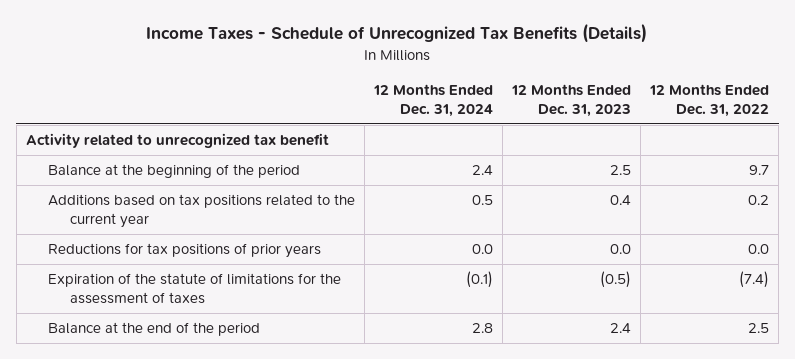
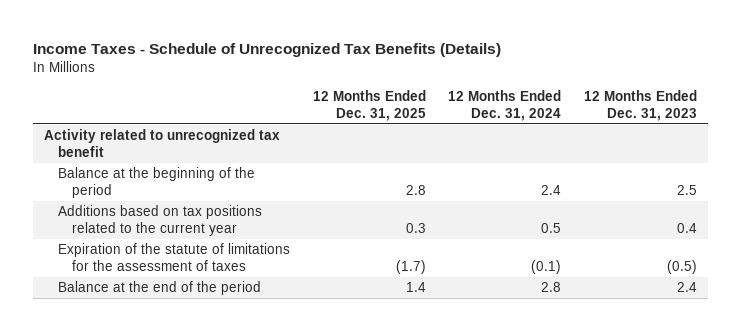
- | 12 Months Ended Dec. 31, 2024 | 12 Months Ended Dec. 31, 2023 | 12 Months Ended Dec. 31, 2022
+ | 12 Months Ended Dec. 31, 2025 | 12 Months Ended Dec. 31, 2024 | 12 Months Ended Dec. 31, 2023
- Reductions for tax positions of prior years | 0.0 | 0.0 | 0.0

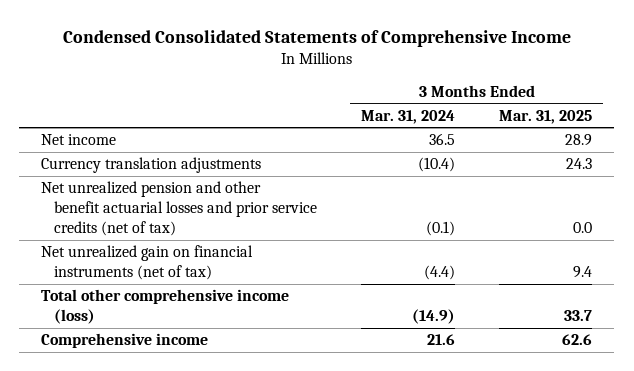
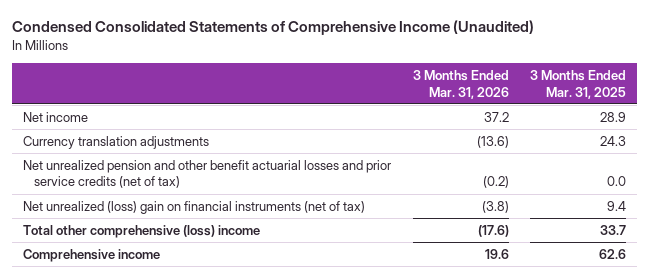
- Condensed Consolidated Statements of Comprehensive Income
+ Condensed Consolidated Statements of Comprehensive Income (Unaudited)
- | 3 Months Ended Mar. 31, 2024 | 3 Months Ended Mar. 31, 2025
+ | 3 Months Ended Mar. 31, 2026 | 3 Months Ended Mar. 31, 2025
- Net unrealized gain on financial instruments (net of tax) | (4.4) | 9.4
- Total other comprehensive income (loss) | (14.9) | 33.7
+ Net unrealized (loss) gain on financial instruments (net of tax) | (3.8) | 9.4
+ Total other comprehensive (loss) income | (17.6) | 33.7

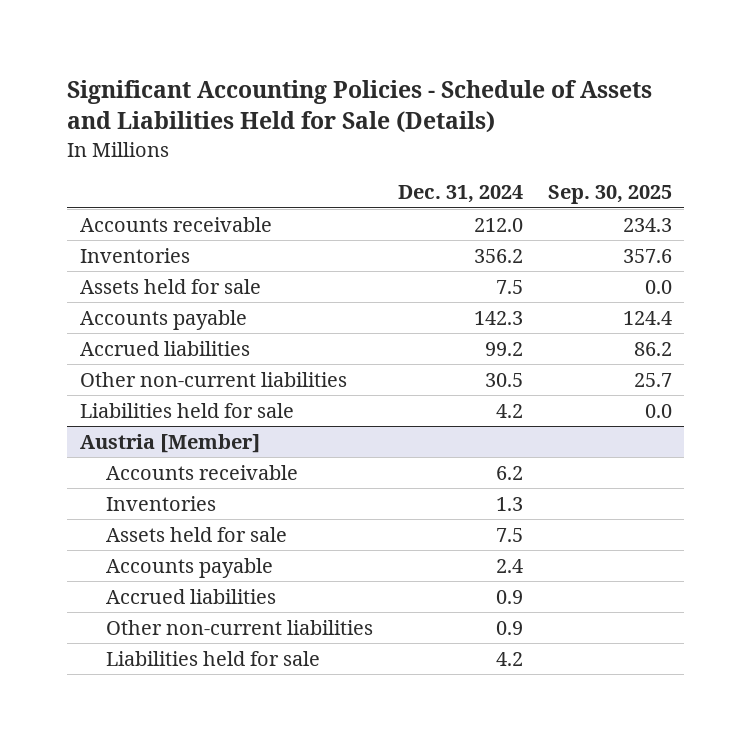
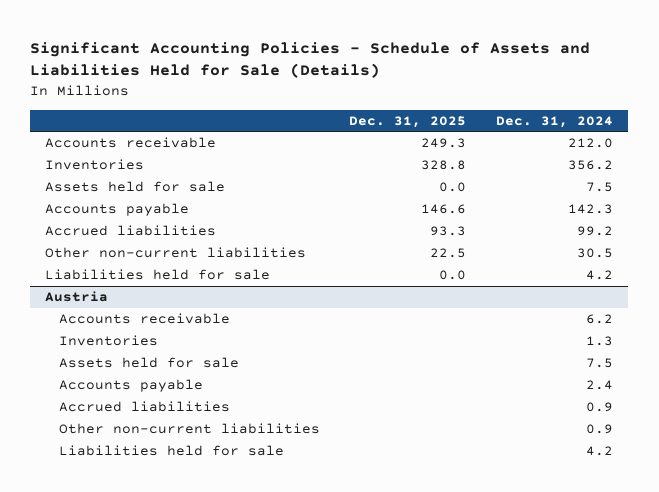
- | Dec. 31, 2024 | Sep. 30, 2025
+ | Dec. 31, 2025 | Dec. 31, 2024
- Austria [Member]
+ Austria

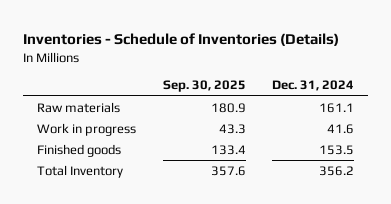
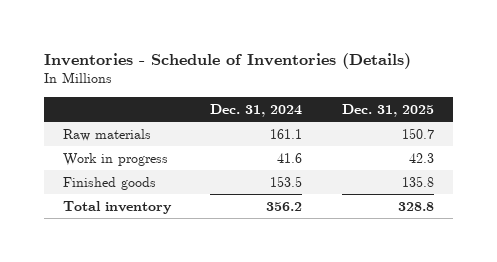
- | Sep. 30, 2025 | Dec. 31, 2024
+ | Dec. 31, 2024 | Dec. 31, 2025
- Total Inventory | 357.6 | 356.2
+ Total inventory | 356.2 | 328.8

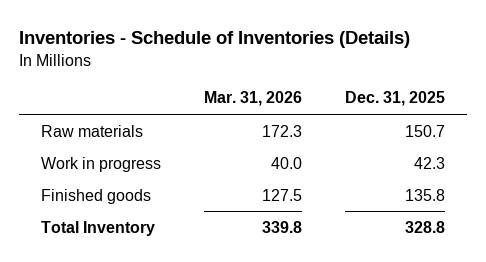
- | Dec. 31, 2024 | Dec. 31, 2025
+ | Mar. 31, 2026 | Dec. 31, 2025
- Total inventory | 356.2 | 328.8
+ Total Inventory | 339.8 | 328.8

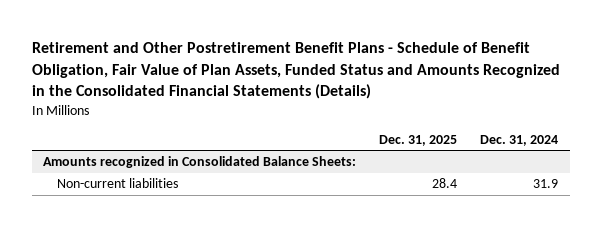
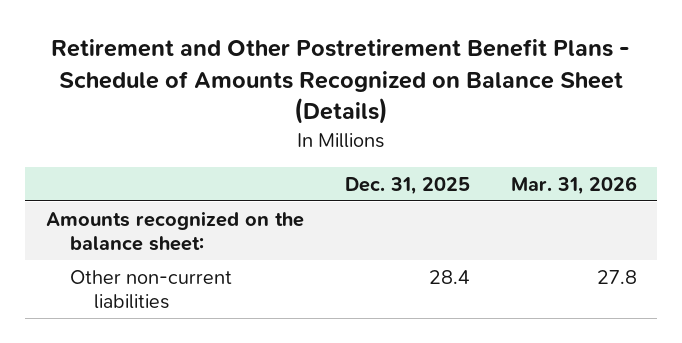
- Retirement and Other Postretirement Benefit Plans - Schedule of Benefit Obligation, Fair Value of Plan Assets, Funded Status and Amounts Recognized in the Consolidated Financial Statements (Details)
+ Retirement and Other Postretirement Benefit Plans - Schedule of Amounts Recognized on Balance Sheet (Details)
- | Dec. 31, 2025 | Dec. 31, 2024
+ | Dec. 31, 2025 | Mar. 31, 2026
- Amounts recognized in Consolidated Balance Sheets:
- Non-current liabilities | 28.4 | 31.9
+ Amounts recognized on the balance sheet:
+ Other non-current liabilities | 28.4 | 27.8

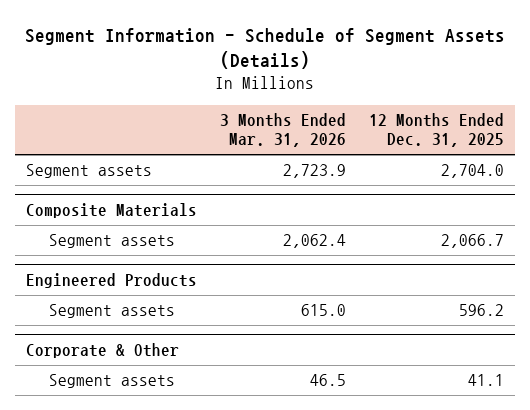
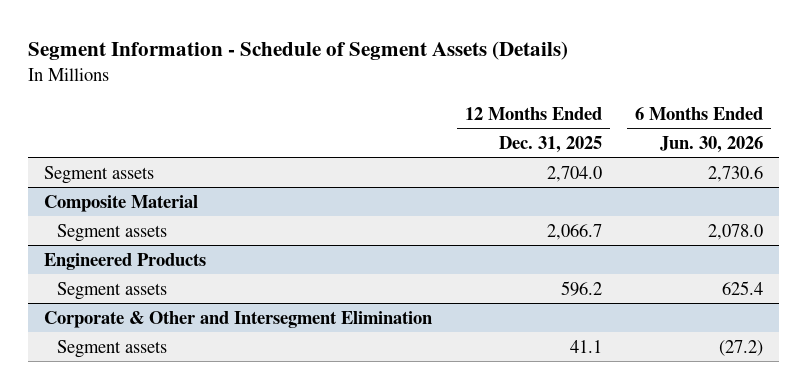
- | 3 Months Ended Mar. 31, 2026 | 12 Months Ended Dec. 31, 2025
+ | 12 Months Ended Dec. 31, 2025 | 6 Months Ended Jun. 30, 2026
- Composite Materials
+ Composite Material
- Corporate & Other
+ Corporate & Other and Intersegment Elimination

